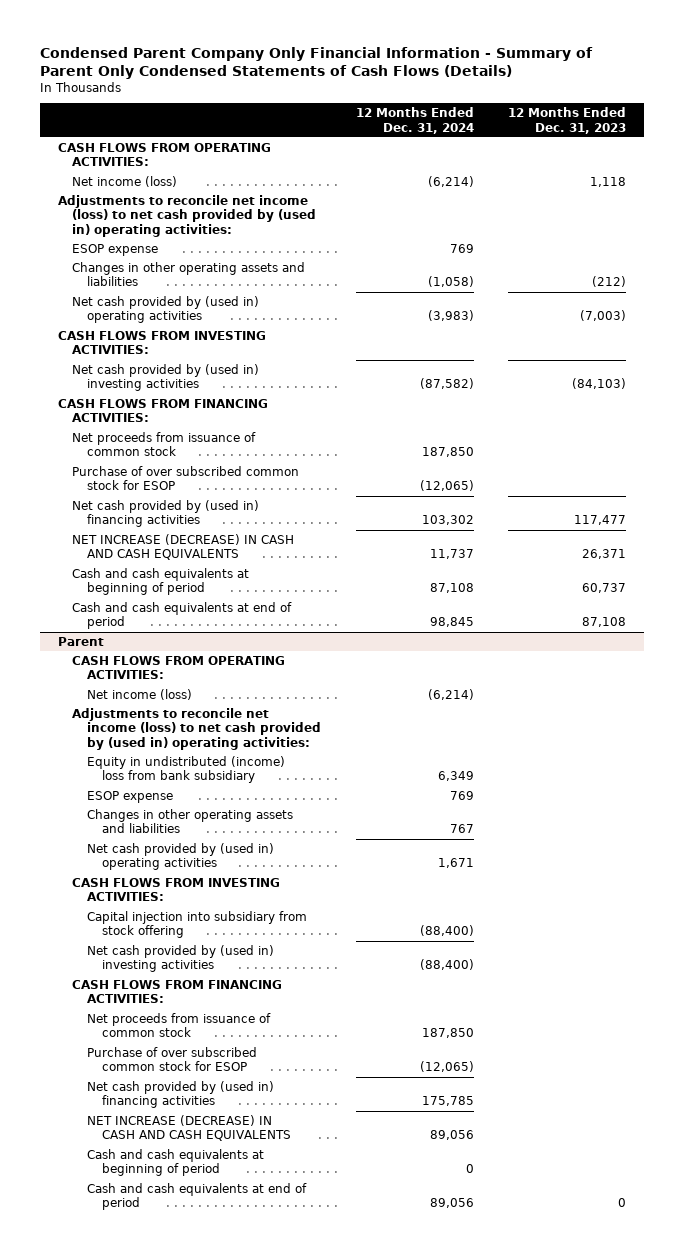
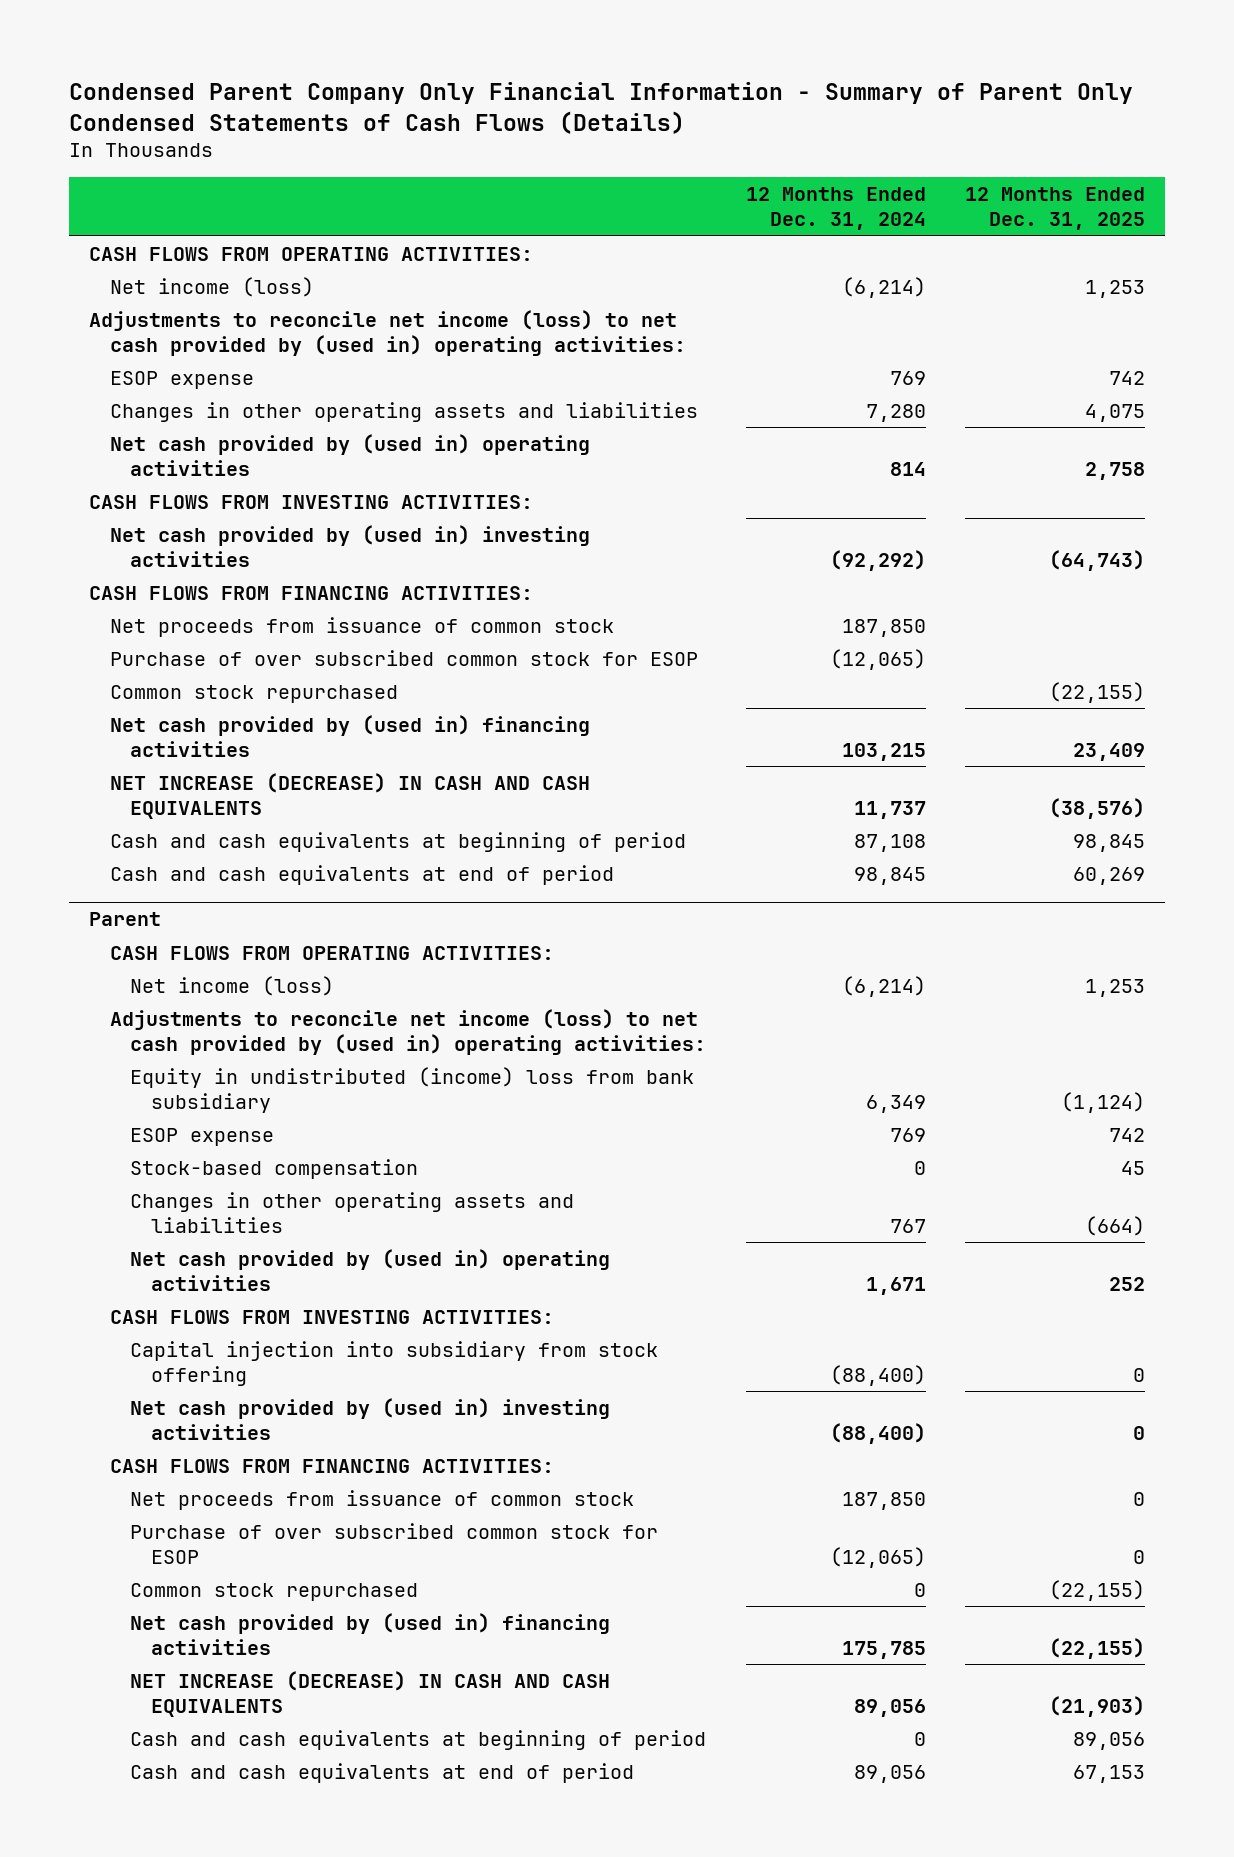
- | 12 Months Ended Dec. 31, 2024 | 12 Months Ended Dec. 31, 2023
+ | 12 Months Ended Dec. 31, 2024 | 12 Months Ended Dec. 31, 2025
- Changes in other operating assets and liabilities | (1,058) | (212)
- Net cash provided by (used in) operating activities | (3,983) | (7,003)
+ Changes in other operating assets and liabilities | 7,280 | 4,075
+ Net cash provided by (used in) operating activities | 814 | 2,758
- Net cash provided by (used in) investing activities | (87,582) | (84,103)
+ Net cash provided by (used in) investing activities | (92,292) | (64,743)
- Net cash provided by (used in) financing activities | 103,302 | 117,477
+ Common stock repurchased | | (22,155)
+ Net cash provided by (used in) financing activities | 103,215 | 23,409
@ Parent
+ Stock-based compensation | 0 | 45
+ Common stock repurchased | 0 | (22,155)

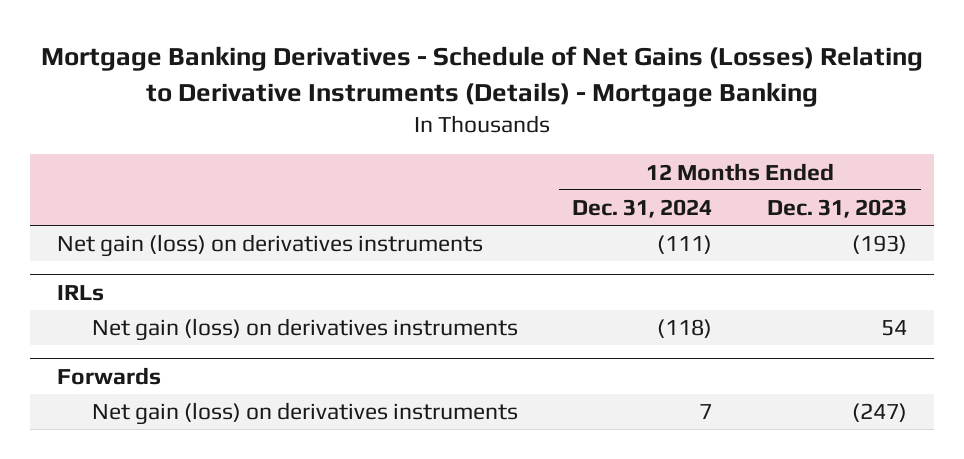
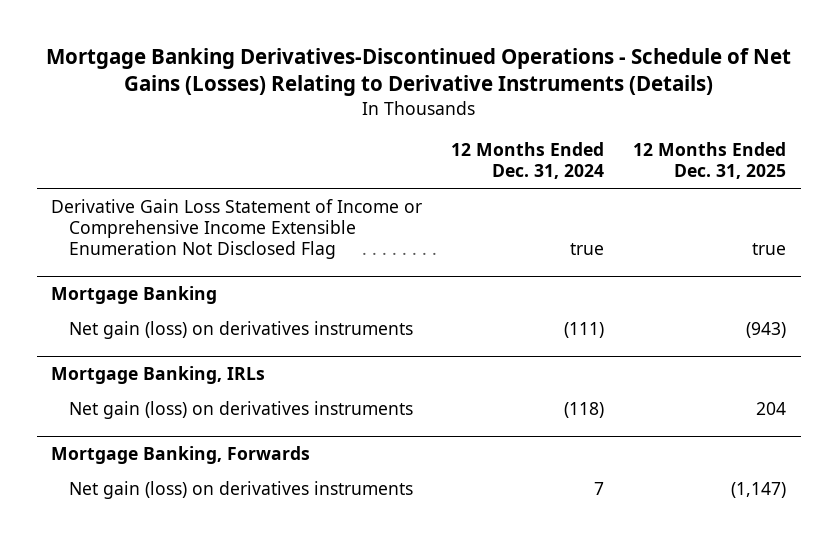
- Mortgage Banking Derivatives - Schedule of Net Gains (Losses) Relating to Derivative Instruments (Details) - Mortgage Banking
+ Mortgage Banking Derivatives-Discontinued Operations - Schedule of Net Gains (Losses) Relating to Derivative Instruments (Details)
- | 12 Months Ended Dec. 31, 2024 | 12 Months Ended Dec. 31, 2023
+ | 12 Months Ended Dec. 31, 2024 | 12 Months Ended Dec. 31, 2025
+ Derivative Gain Loss Statement of Income or Comprehensive Income Extensible Enumeration Not Disclosed Flag | true | true
+ Mortgage Banking
- IRLs
+ Mortgage Banking, IRLs
- Forwards
+ Mortgage Banking, Forwards

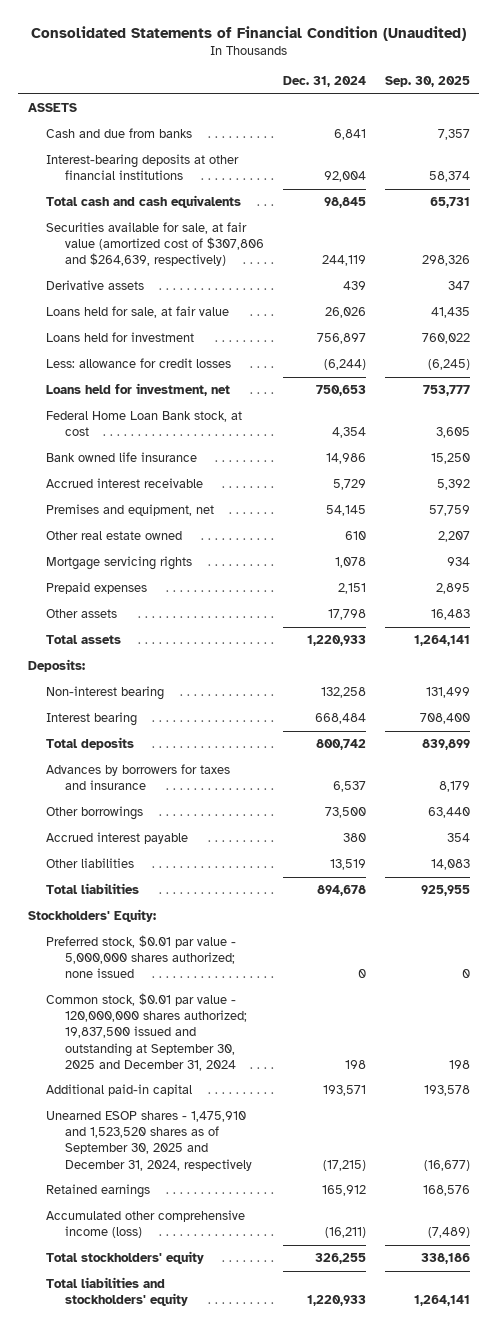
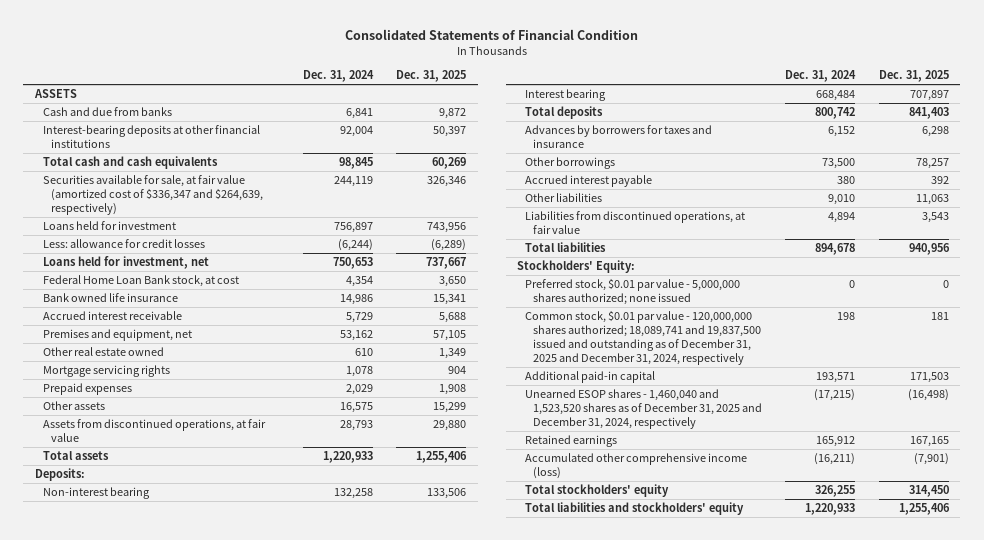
- Consolidated Statements of Financial Condition (Unaudited)
+ Consolidated Statements of Financial Condition
- | Dec. 31, 2024 | Sep. 30, 2025
+ | Dec. 31, 2024 | Dec. 31, 2025
- Securities available for sale, at fair value (amortized cost of $307,806 and $264,639, respectively) | 244,119 | 298,326
- Derivative assets | 439 | 347
- Loans held for sale, at fair value | 26,026 | 41,435
+ Securities available for sale, at fair value (amortized cost of $336,347 and $264,639, respectively) | 244,119 | 326,346
- Premises and equipment, net | 54,145 | 57,759
+ Premises and equipment, net | 53,162 | 57,105
- Prepaid expenses | 2,151 | 2,895
- Other assets | 17,798 | 16,483
+ Prepaid expenses | 2,029 | 1,908
+ Other assets | 16,575 | 15,299
+ Assets from discontinued operations, at fair value | 28,793 | 29,880
- Advances by borrowers for taxes and insurance | 6,537 | 8,179
+ Advances by borrowers for taxes and insurance | 6,152 | 6,298
- Other liabilities | 13,519 | 14,083
+ Other liabilities | 9,010 | 11,063
+ Liabilities from discontinued operations, at fair value | 4,894 | 3,543
- Common stock, $0.01 par value - 120,000,000 shares authorized; 19,837,500 issued and outstanding at September 30, 2025 and December 31, 2024 | 198 | 198
+ Common stock, $0.01 par value - 120,000,000 shares authorized; 18,089,741 and 19,837,500 issued and outstanding as of December 31, 2025 and December 31, 2024, respectively | 198 | 181
- Unearned ESOP shares - 1,475,910 and 1,523,520 shares as of September 30, 2025 and December 31, 2024, respectively | (17,215) | (16,677)
+ Unearned ESOP shares - 1,460,040 and 1,523,520 shares as of December 31, 2025 and December 31, 2024, respectively | (17,215) | (16,498)

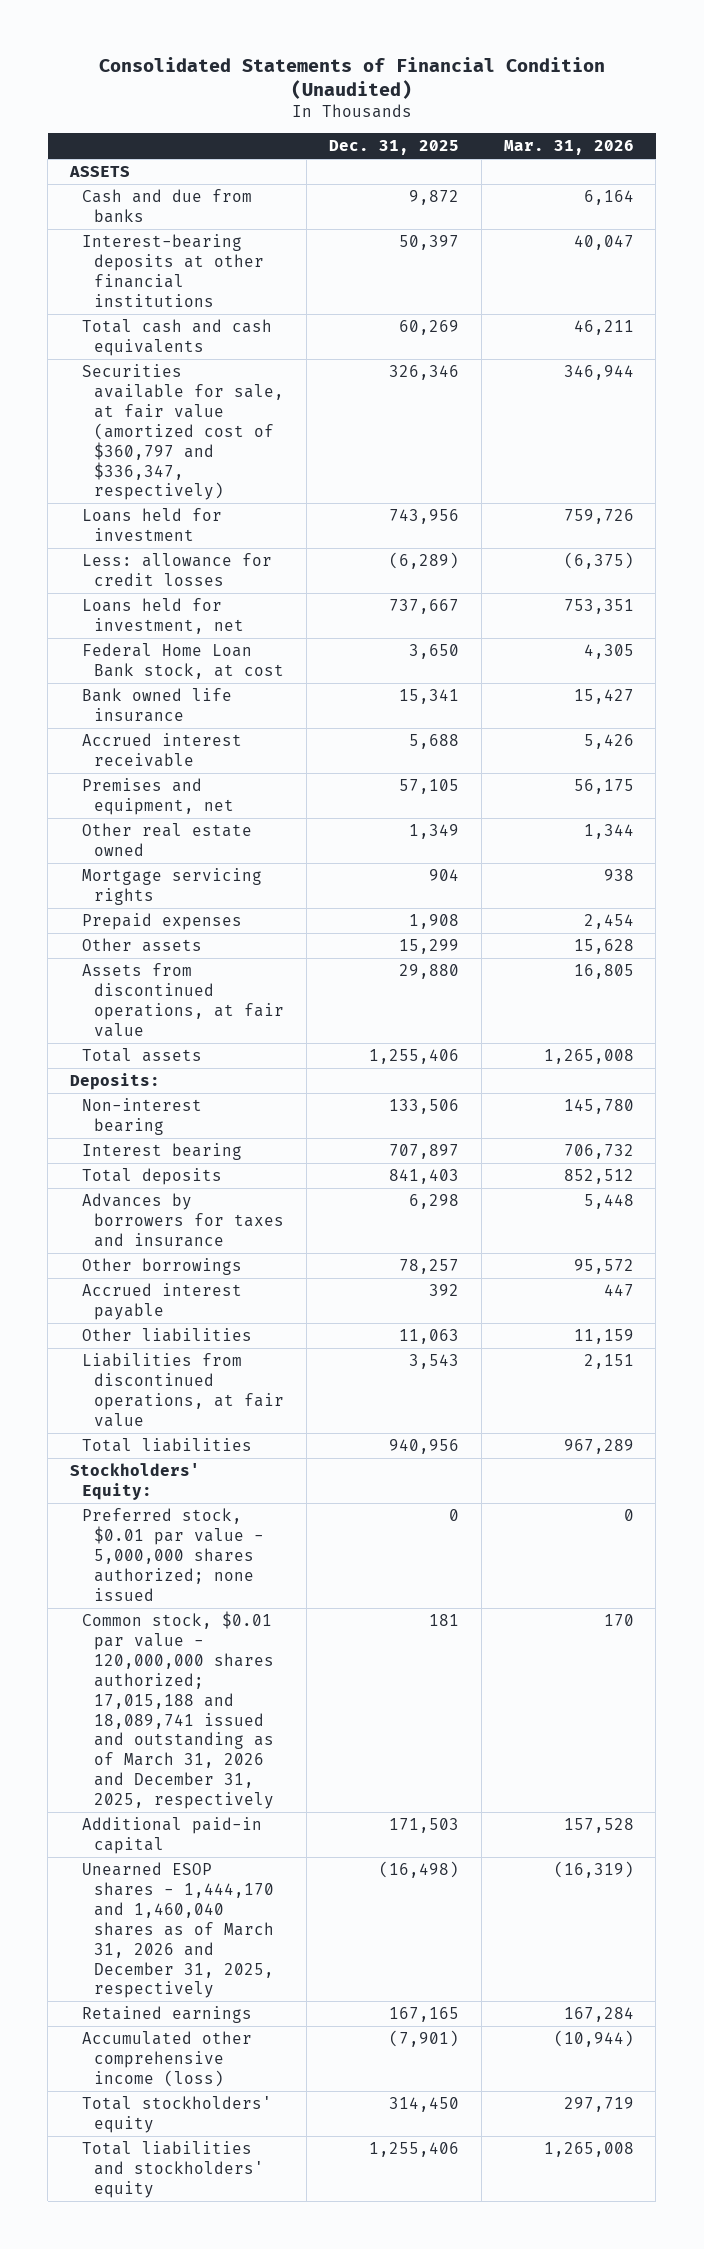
- Consolidated Statements of Financial Condition
+ Consolidated Statements of Financial Condition (Unaudited)
- | Dec. 31, 2024 | Dec. 31, 2025
+ | Dec. 31, 2025 | Mar. 31, 2026
- Securities available for sale, at fair value (amortized cost of $336,347 and $264,639, respectively) | 244,119 | 326,346
+ Securities available for sale, at fair value (amortized cost of $360,797 and $336,347, respectively) | 326,346 | 346,944
- Common stock, $0.01 par value - 120,000,000 shares authorized; 18,089,741 and 19,837,500 issued and outstanding as of December 31, 2025 and December 31, 2024, respectively | 198 | 181
+ Common stock, $0.01 par value - 120,000,000 shares authorized; 17,015,188 and 18,089,741 issued and outstanding as of March 31, 2026 and December 31, 2025, respectively | 181 | 170
- Unearned ESOP shares - 1,460,040 and 1,523,520 shares as of December 31, 2025 and December 31, 2024, respectively | (17,215) | (16,498)
+ Unearned ESOP shares - 1,444,170 and 1,460,040 shares as of March 31, 2026 and December 31, 2025, respectively | (16,498) | (16,319)

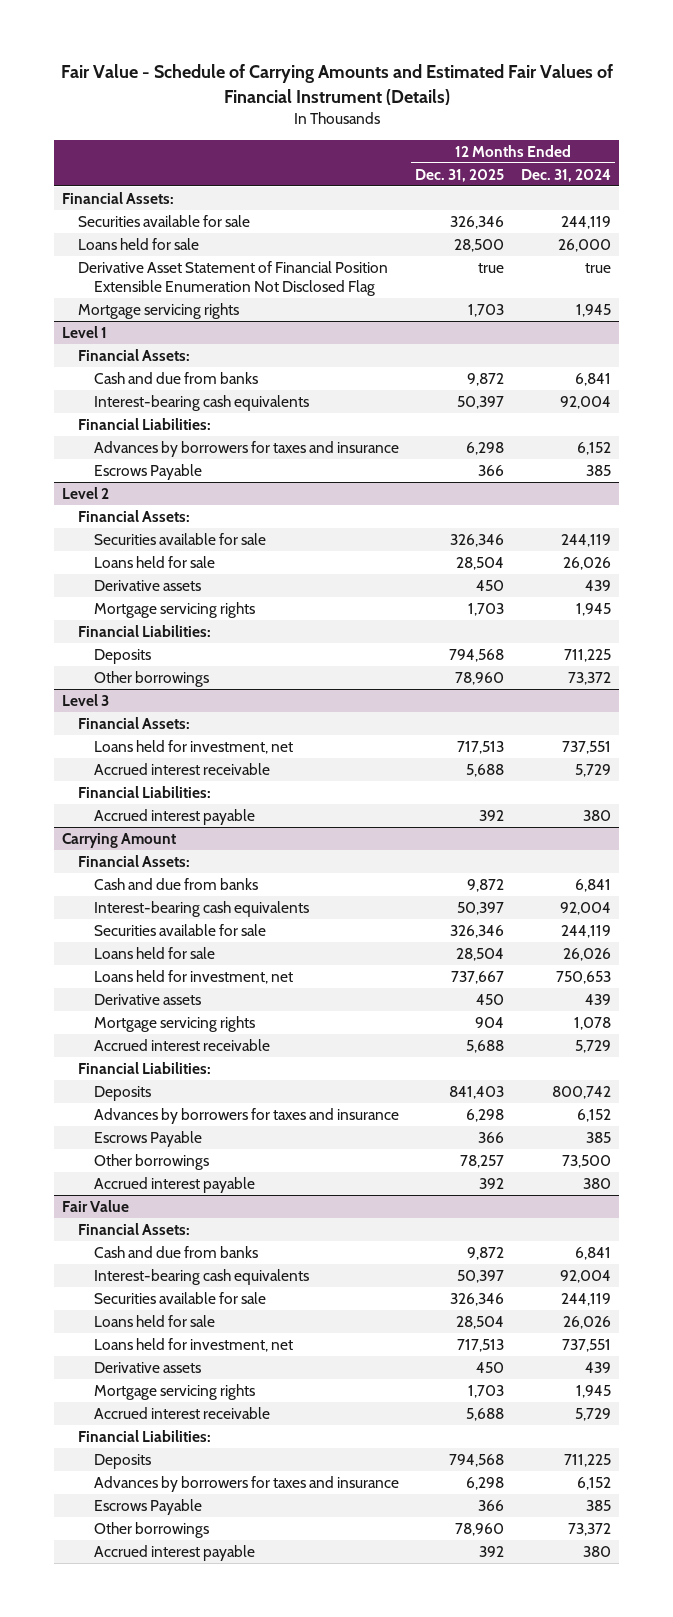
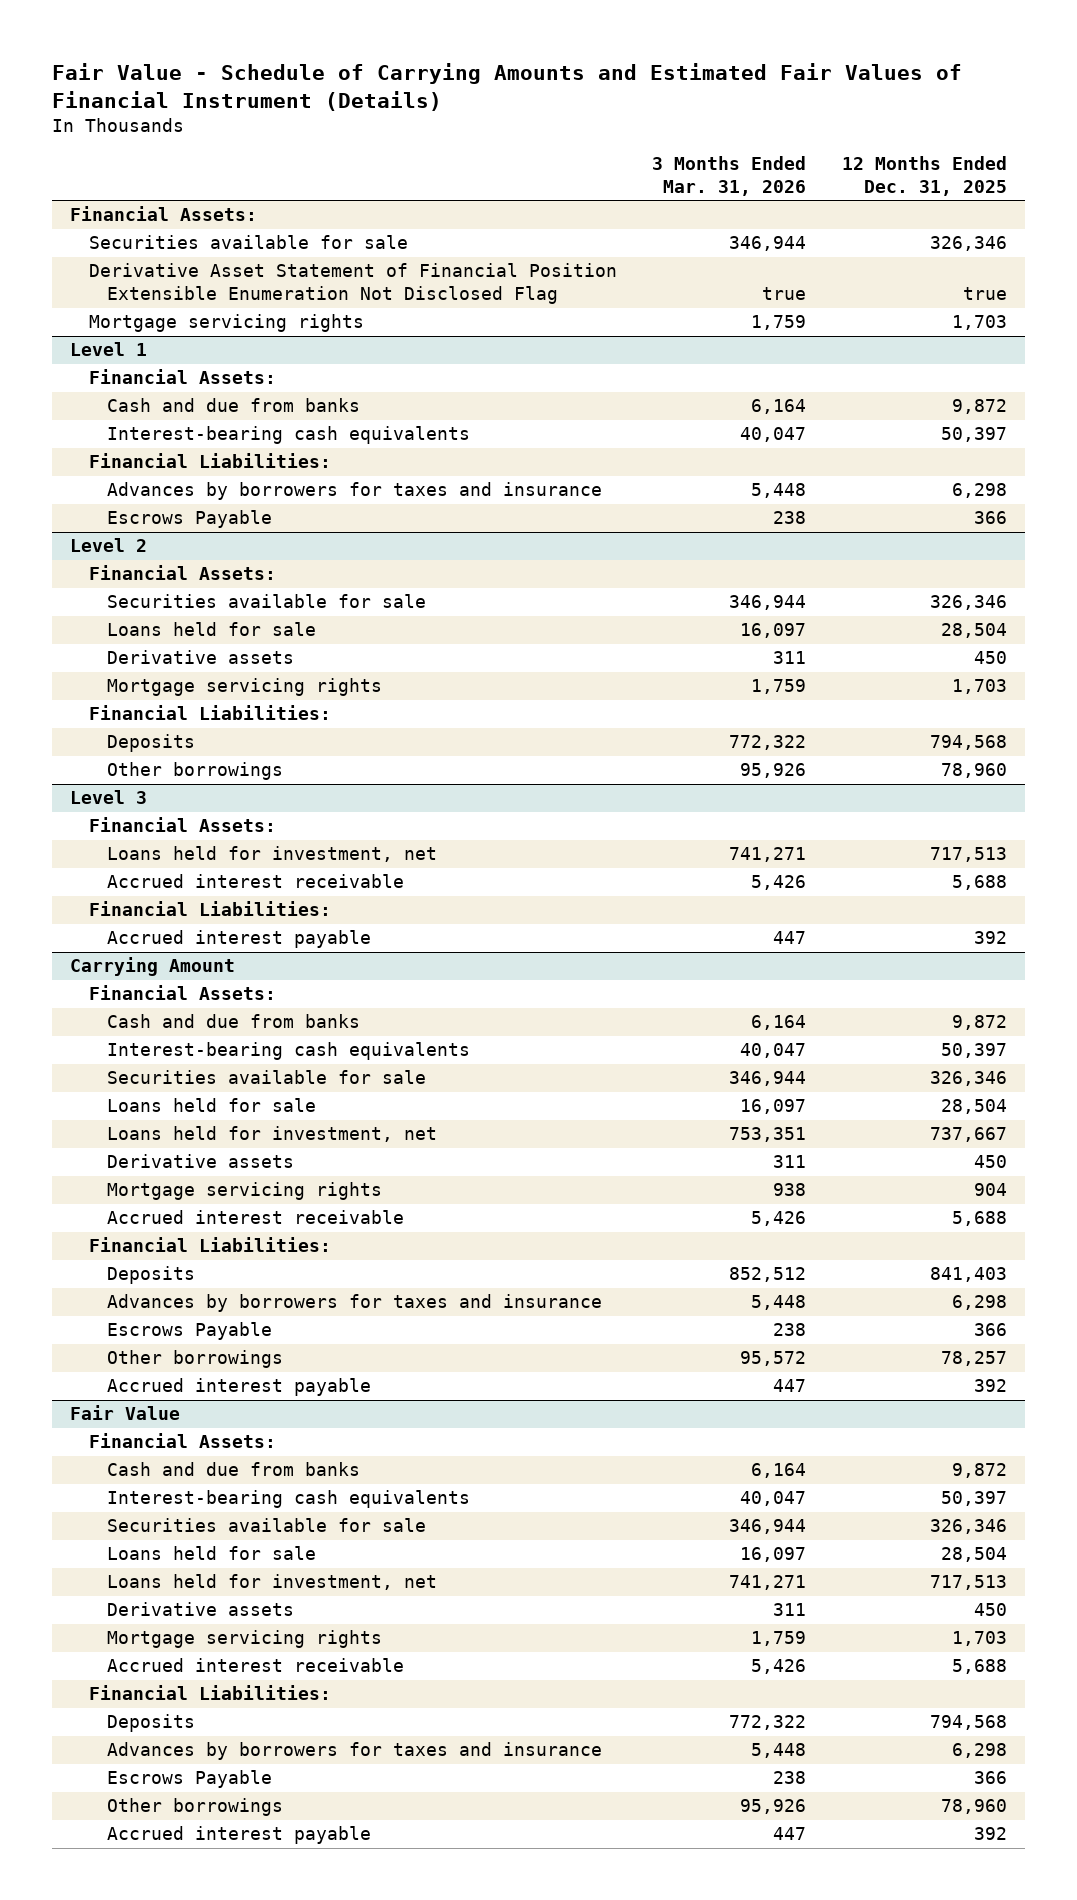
- | 12 Months Ended Dec. 31, 2025 | 12 Months Ended Dec. 31, 2024
+ | 3 Months Ended Mar. 31, 2026 | 12 Months Ended Dec. 31, 2025
- Loans held for sale | 28,500 | 26,000

